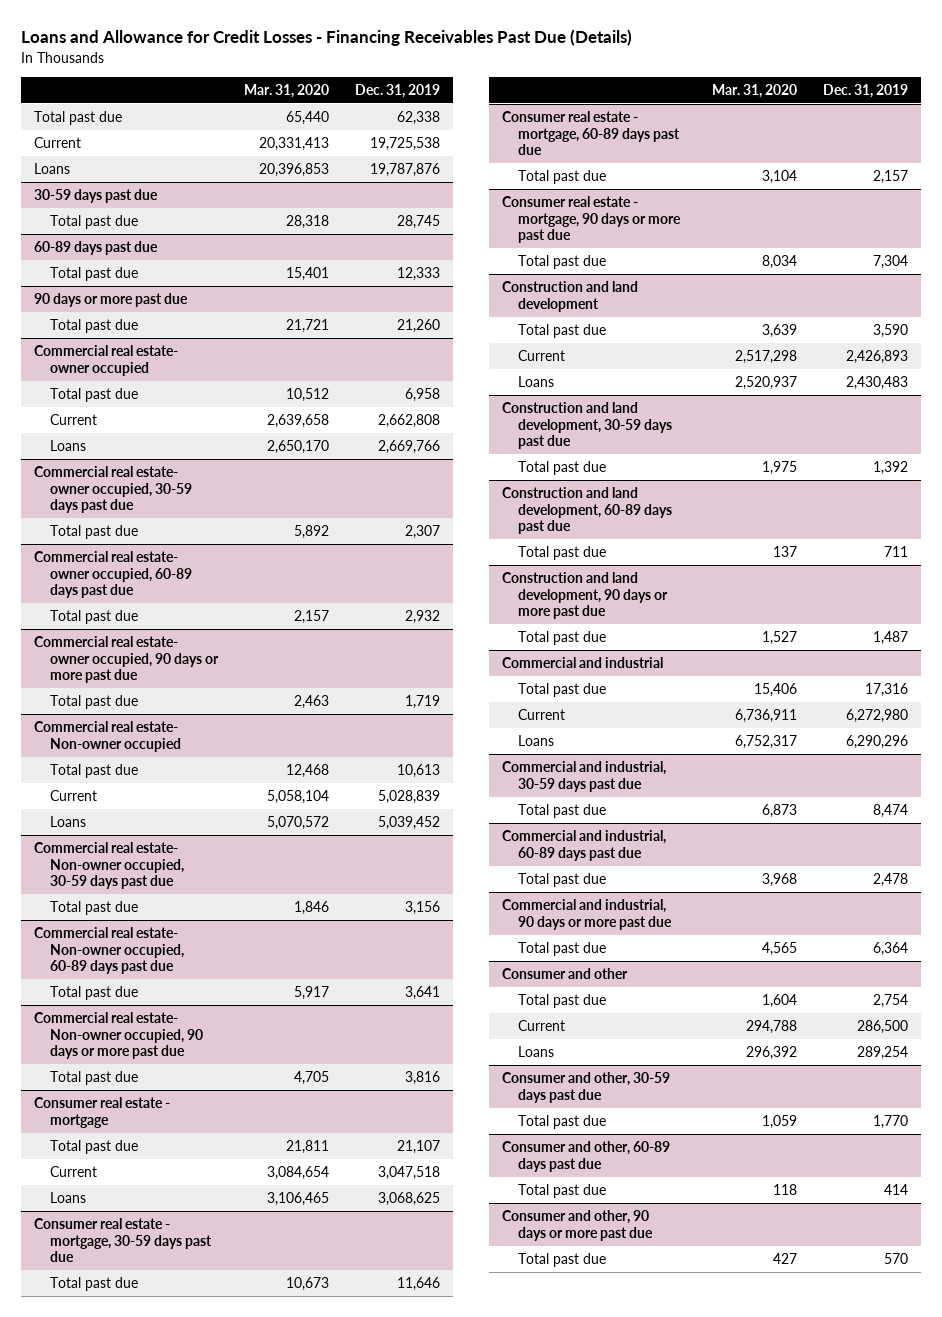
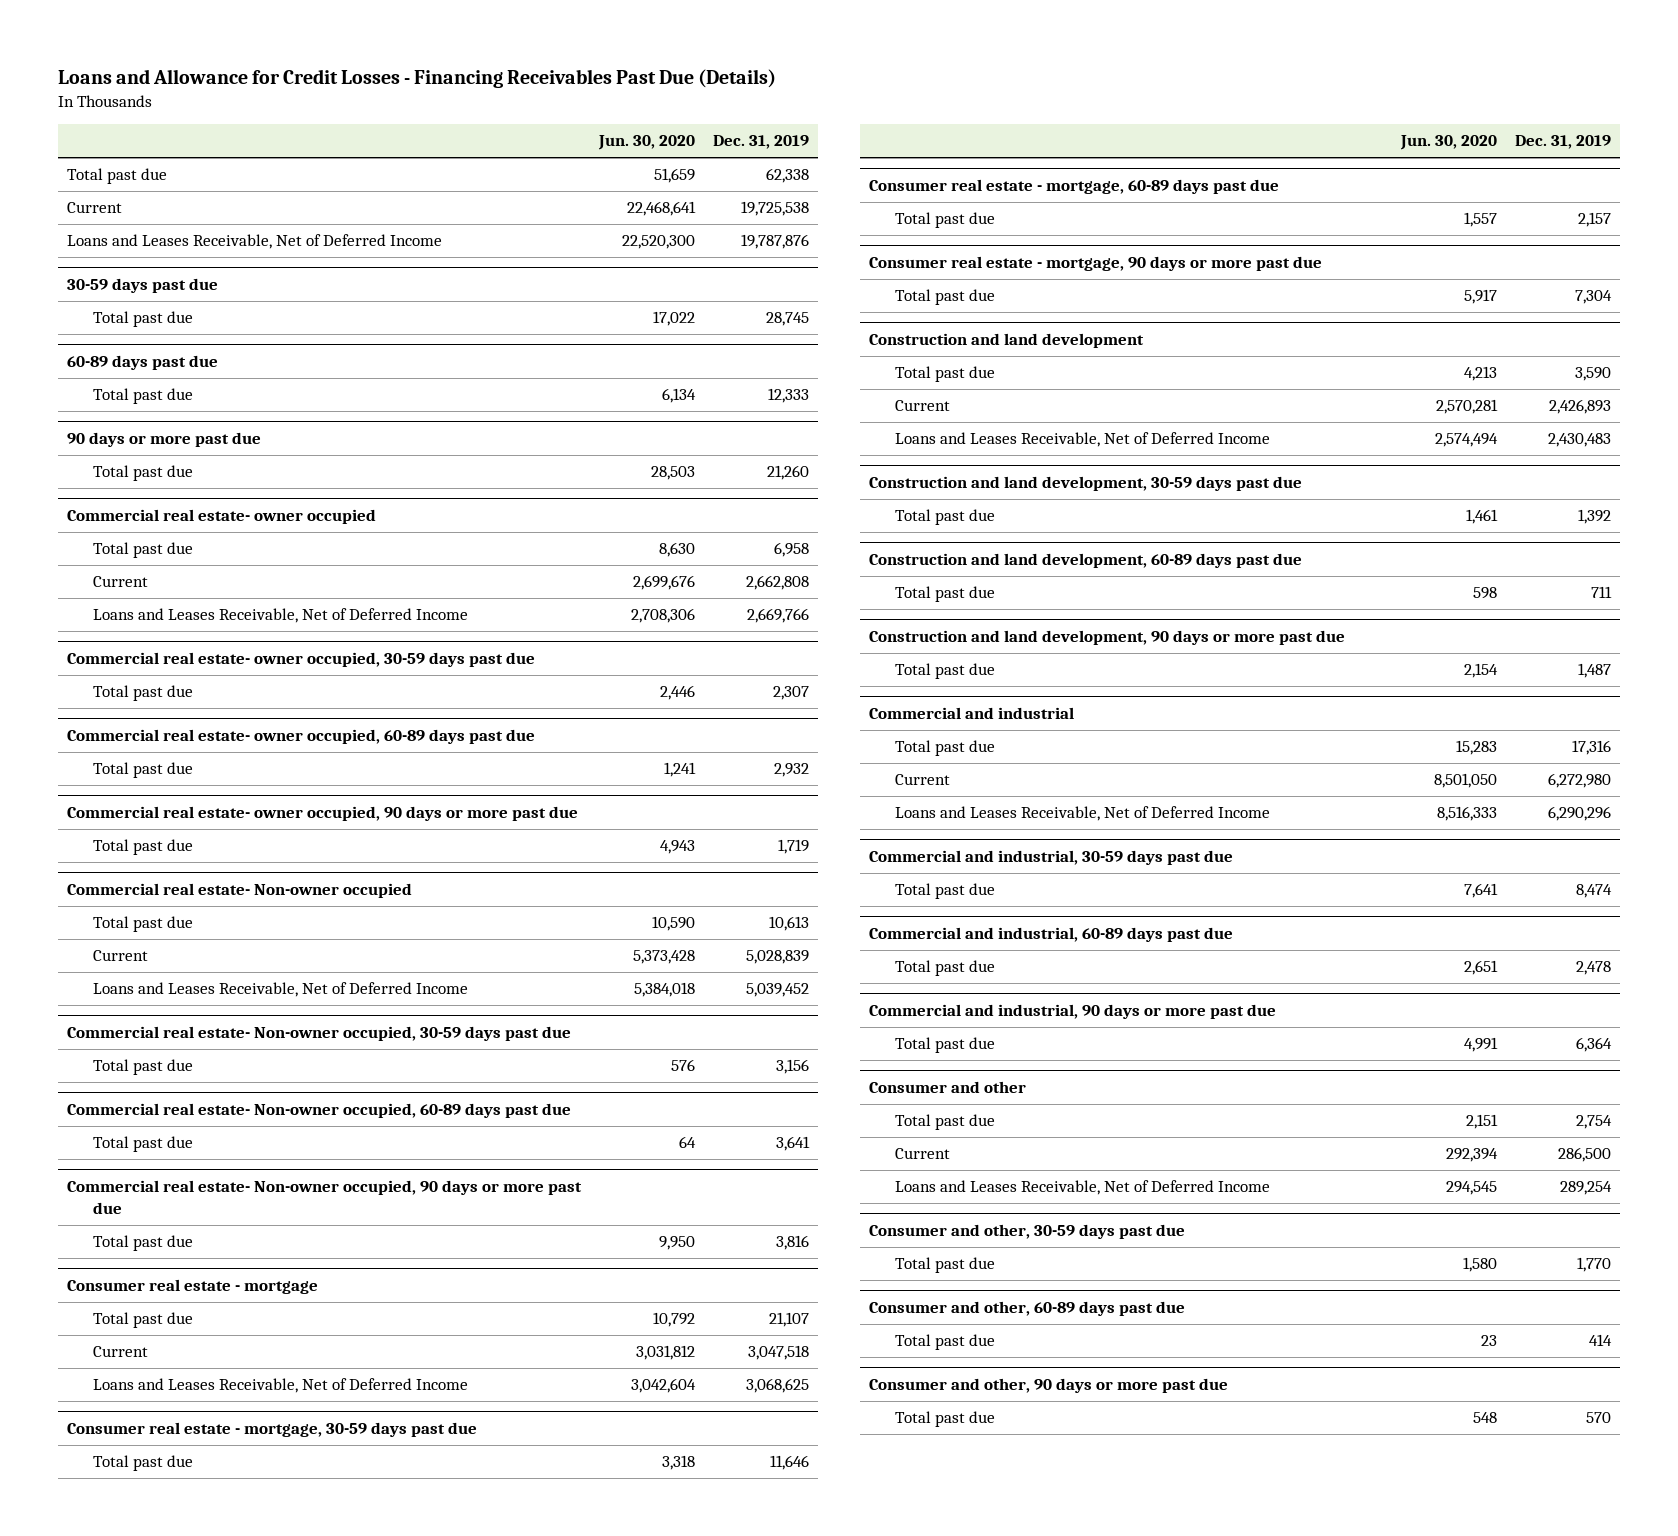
- | Mar. 31, 2020 | Dec. 31, 2019
+ | Jun. 30, 2020 | Dec. 31, 2019
- Loans | 20,396,853 | 19,787,876
+ Loans and Leases Receivable, Net of Deferred Income | 22,520,300 | 19,787,876
@ Commercial real estate- owner occupied
- Loans | 2,650,170 | 2,669,766
+ Loans and Leases Receivable, Net of Deferred Income | 2,708,306 | 2,669,766
@ Commercial real estate- Non-owner occupied
- Loans | 5,070,572 | 5,039,452
+ Loans and Leases Receivable, Net of Deferred Income | 5,384,018 | 5,039,452
@ Consumer real estate - mortgage
- Loans | 3,106,465 | 3,068,625
+ Loans and Leases Receivable, Net of Deferred Income | 3,042,604 | 3,068,625
@ Construction and land development
- Loans | 2,520,937 | 2,430,483
+ Loans and Leases Receivable, Net of Deferred Income | 2,574,494 | 2,430,483
@ Commercial and industrial
- Loans | 6,752,317 | 6,290,296
+ Loans and Leases Receivable, Net of Deferred Income | 8,516,333 | 6,290,296
@ Consumer and other
- Loans | 296,392 | 289,254
+ Loans and Leases Receivable, Net of Deferred Income | 294,545 | 289,254

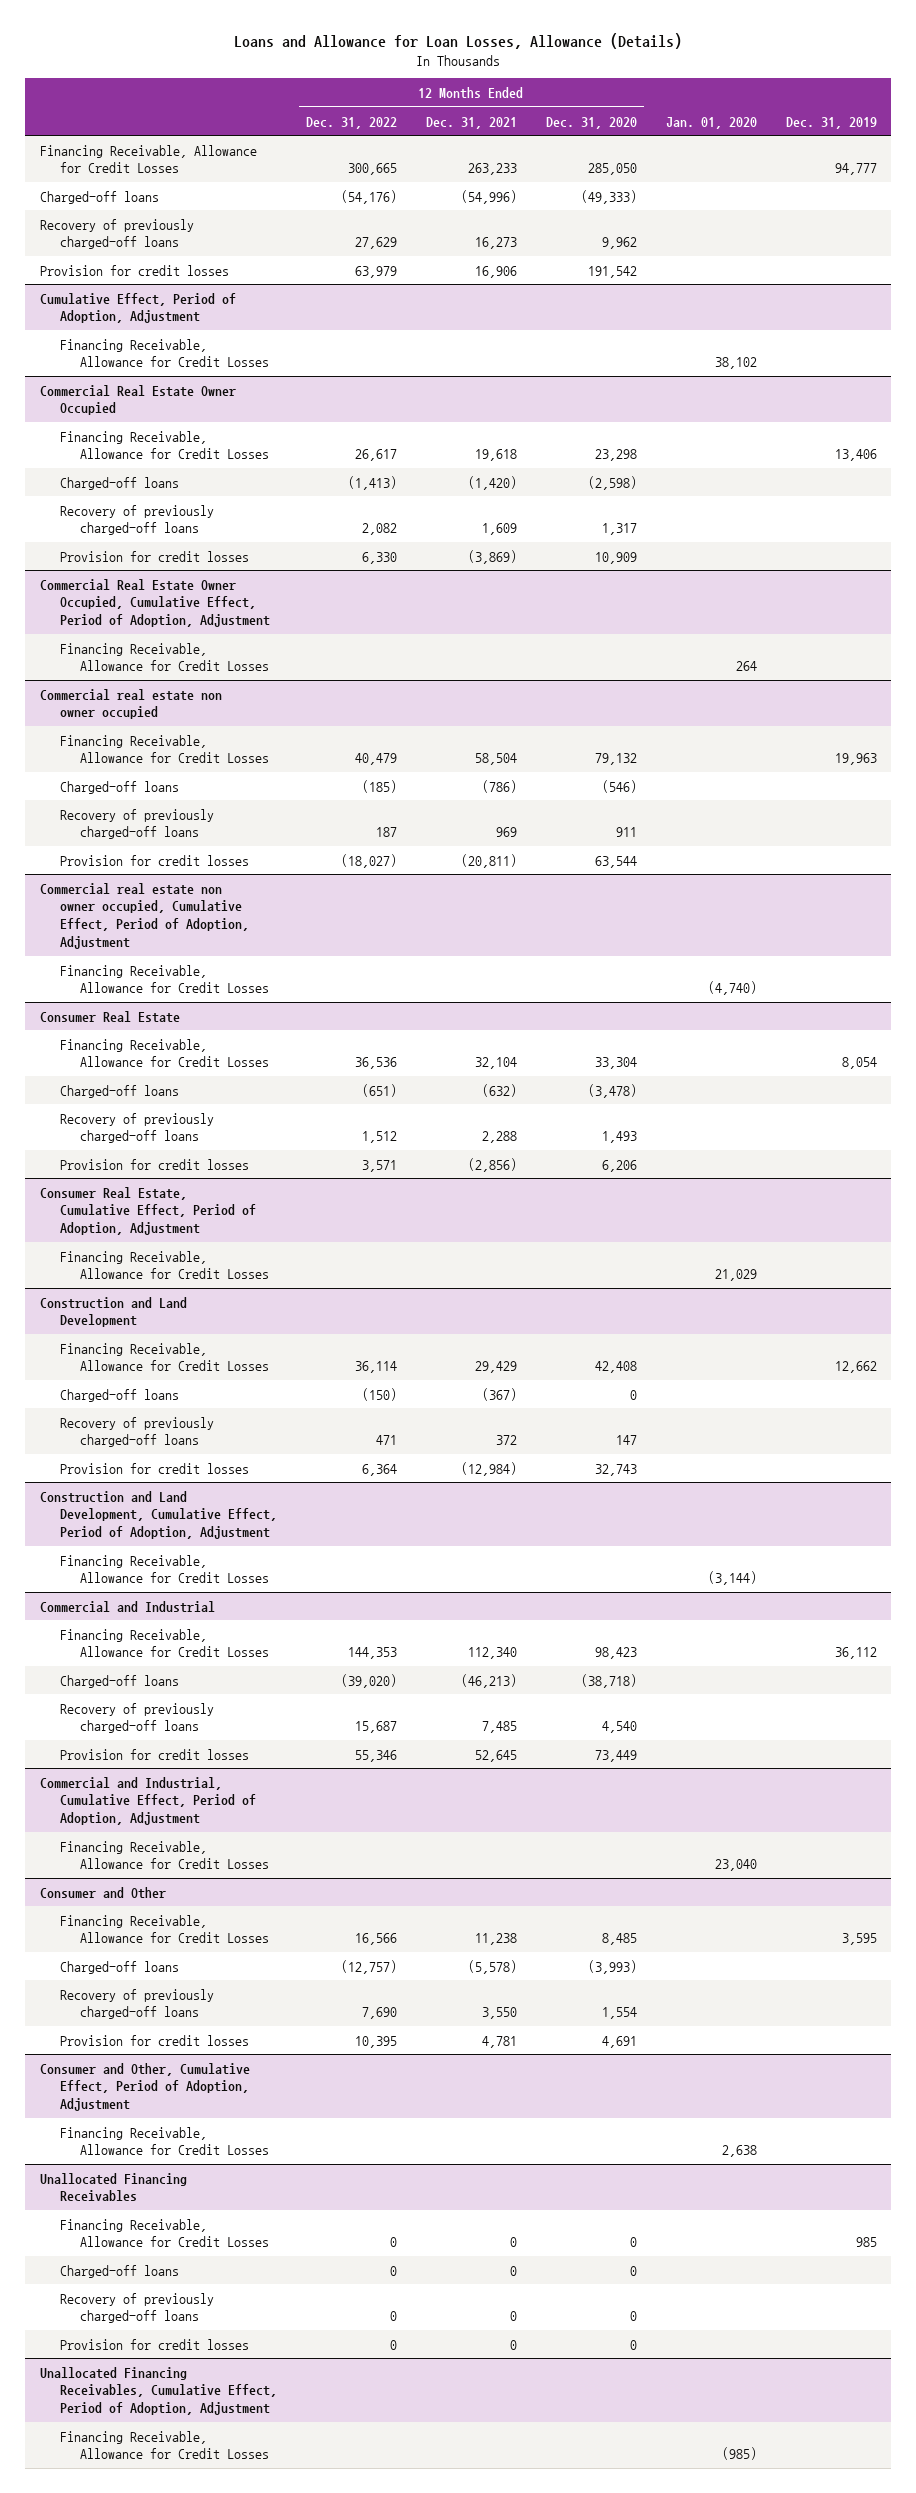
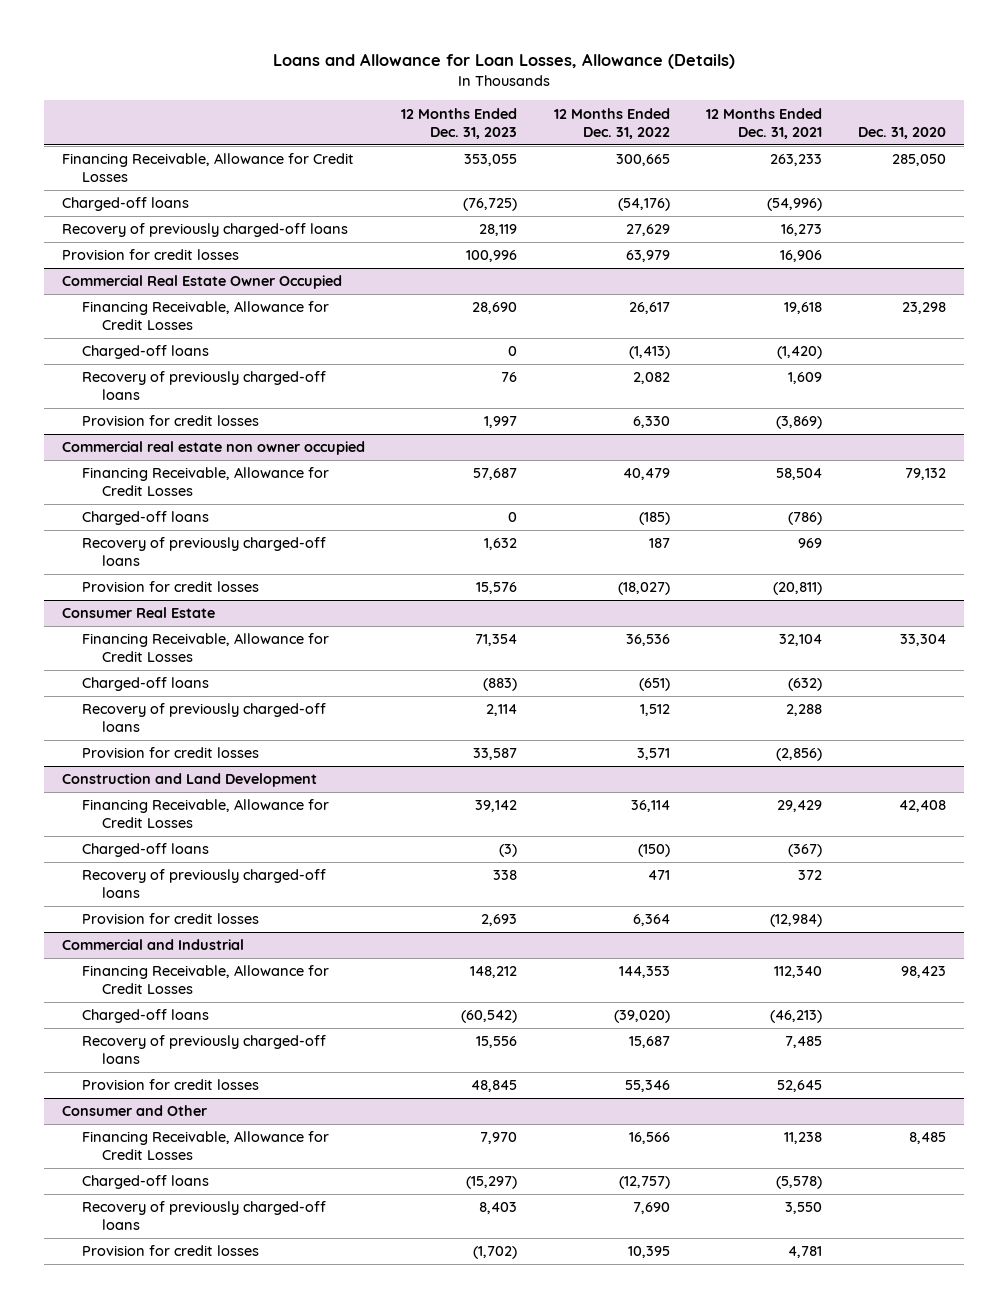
- | 12 Months Ended Dec. 31, 2022 | 12 Months Ended Dec. 31, 2021 | 12 Months Ended Dec. 31, 2020 | Jan. 01, 2020 | Dec. 31, 2019
+ | 12 Months Ended Dec. 31, 2023 | 12 Months Ended Dec. 31, 2022 | 12 Months Ended Dec. 31, 2021 | Dec. 31, 2020
- Cumulative Effect, Period of Adoption, Adjustment
- Financing Receivable, Allowance for Credit Losses | | | | 38,102 |
- Commercial Real Estate Owner Occupied, Cumulative Effect, Period of Adoption, Adjustment
- Financing Receivable, Allowance for Credit Losses | | | | 264 |
- Commercial real estate non owner occupied, Cumulative Effect, Period of Adoption, Adjustment
- Financing Receivable, Allowance for Credit Losses | | | | (4,740) |
- Consumer Real Estate, Cumulative Effect, Period of Adoption, Adjustment
- Financing Receivable, Allowance for Credit Losses | | | | 21,029 |
- Construction and Land Development, Cumulative Effect, Period of Adoption, Adjustment
- Financing Receivable, Allowance for Credit Losses | | | | (3,144) |
- Commercial and Industrial, Cumulative Effect, Period of Adoption, Adjustment
- Financing Receivable, Allowance for Credit Losses | | | | 23,040 |
- Consumer and Other, Cumulative Effect, Period of Adoption, Adjustment
- Financing Receivable, Allowance for Credit Losses | | | | 2,638 |
- Unallocated Financing Receivables
- Financing Receivable, Allowance for Credit Losses | 0 | 0 | 0 | | 985
- Charged-off loans | 0 | 0 | 0 | |
- Recovery of previously charged-off loans | 0 | 0 | 0 | |
- Provision for credit losses | 0 | 0 | 0 | |
- Unallocated Financing Receivables, Cumulative Effect, Period of Adoption, Adjustment
- Financing Receivable, Allowance for Credit Losses | | | | (985) |

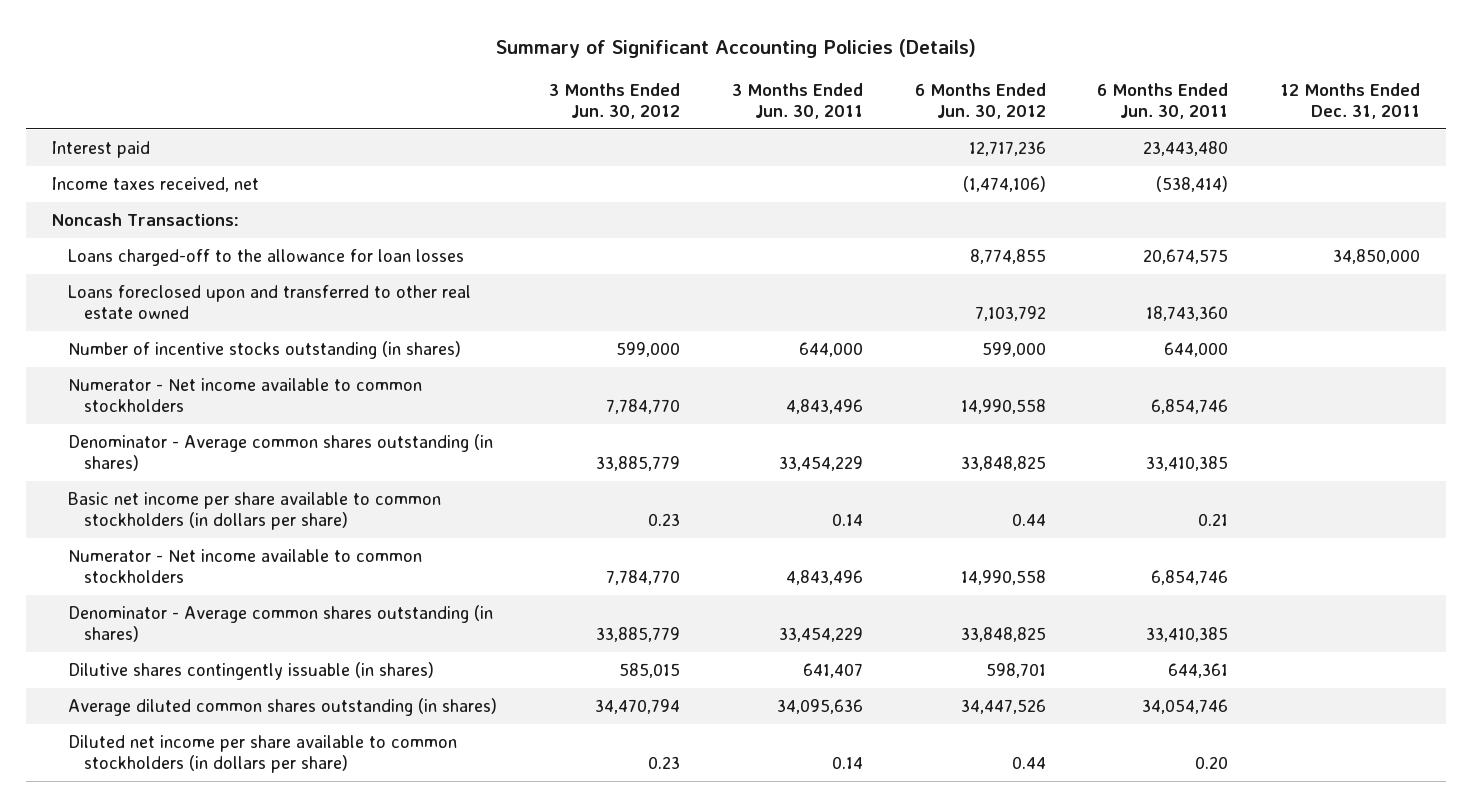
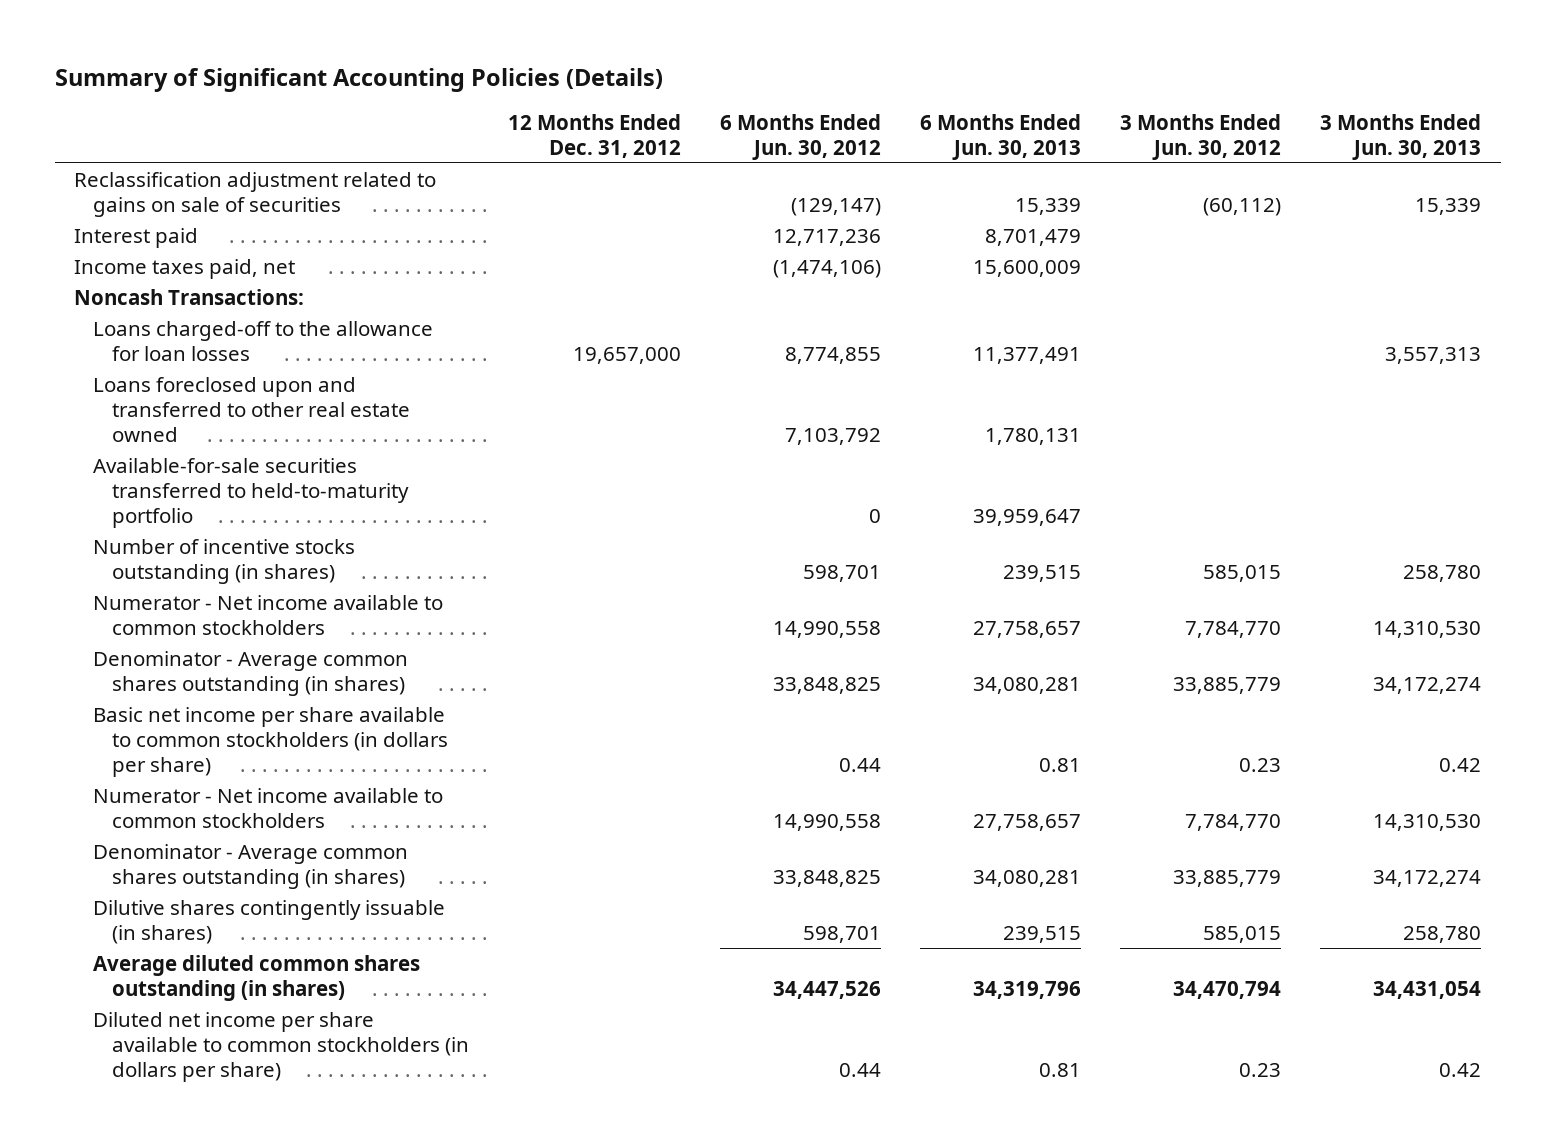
- | 3 Months Ended Jun. 30, 2012 | 3 Months Ended Jun. 30, 2011 | 6 Months Ended Jun. 30, 2012 | 6 Months Ended Jun. 30, 2011 | 12 Months Ended Dec. 31, 2011
+ | 12 Months Ended Dec. 31, 2012 | 6 Months Ended Jun. 30, 2012 | 6 Months Ended Jun. 30, 2013 | 3 Months Ended Jun. 30, 2012 | 3 Months Ended Jun. 30, 2013
+ Reclassification adjustment related to gains on sale of securities | | (129,147) | 15,339 | (60,112) | 15,339
- Income taxes received, net | | | (1,474,106) | (538,414) |
+ Income taxes paid, net | | (1,474,106) | 15,600,009 | |
- Number of incentive stocks outstanding (in shares) | 599,000 | 644,000 | 599,000 | 644,000 |
+ Available-for-sale securities transferred to held-to-maturity portfolio | | 0 | 39,959,647 | |
+ Number of incentive stocks outstanding (in shares) | | 598,701 | 239,515 | 585,015 | 258,780

